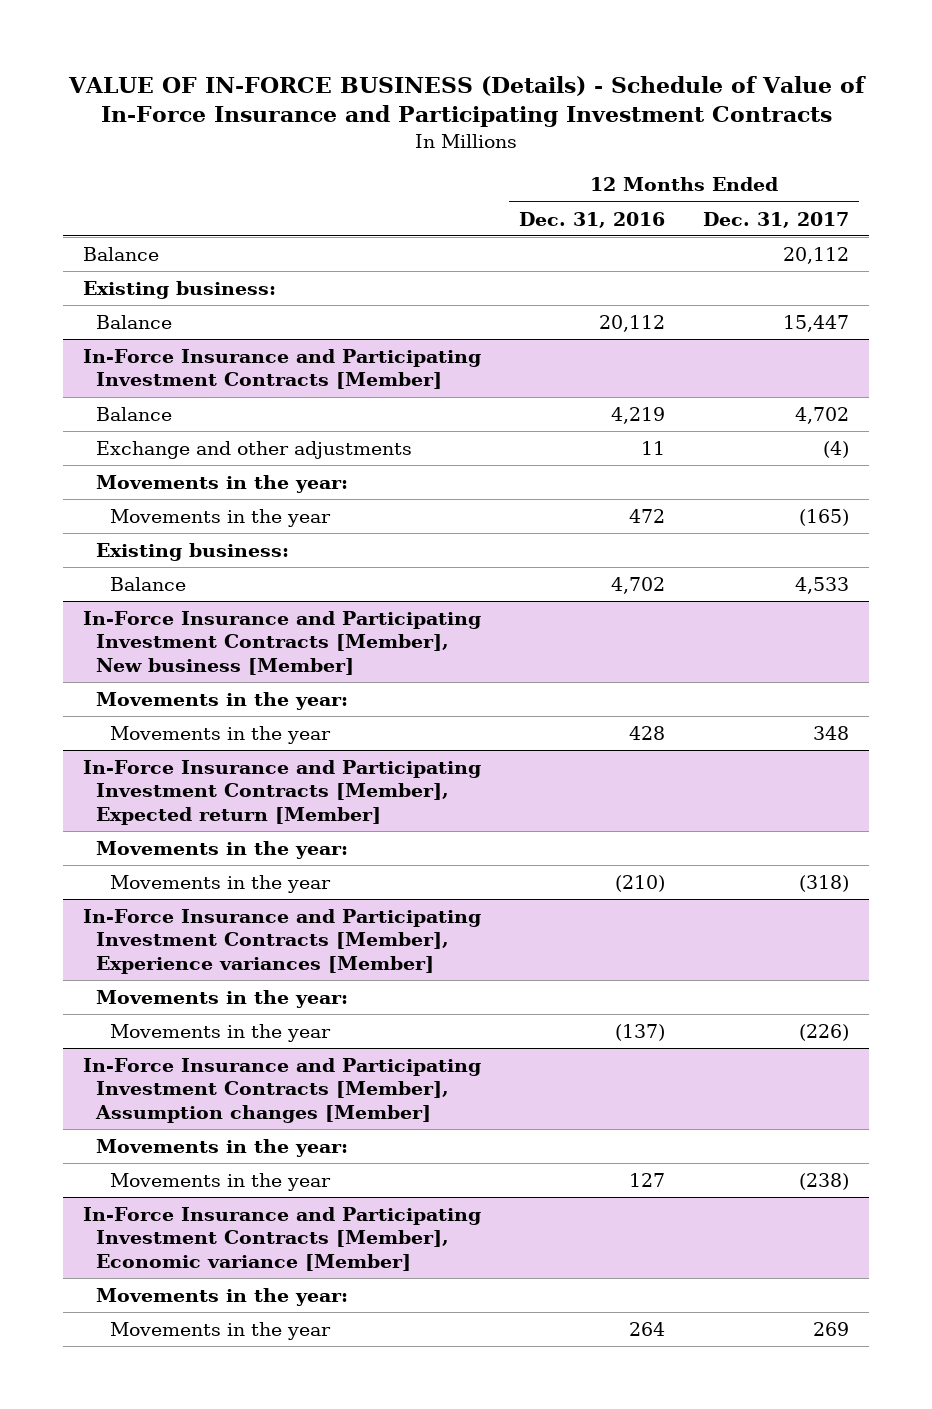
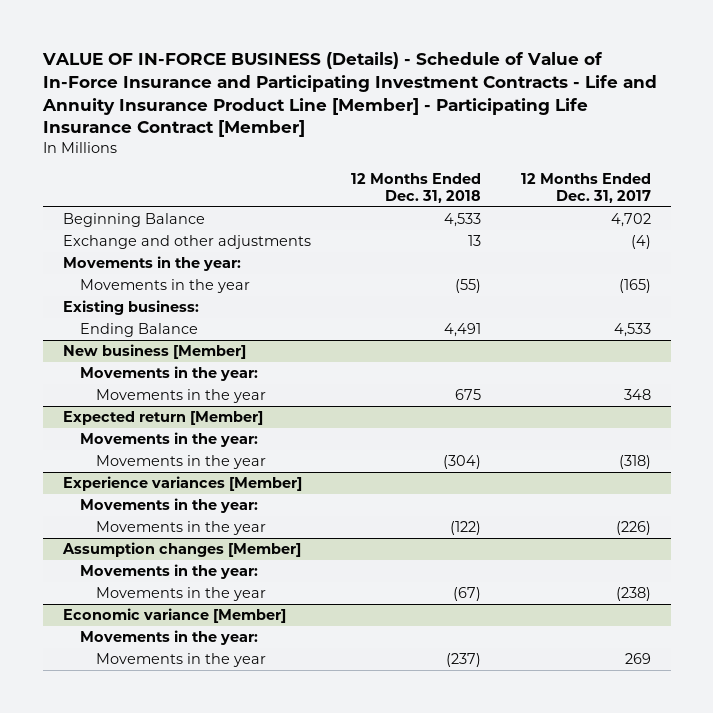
- VALUE OF IN-FORCE BUSINESS (Details) - Schedule of Value of In-Force Insurance and Participating Investment Contracts
+ VALUE OF IN-FORCE BUSINESS (Details) - Schedule of Value of In-Force Insurance and Participating Investment Contracts - Life and Annuity Insurance Product Line [Member] - Participating Life Insurance Contract [Member]
- | 12 Months Ended Dec. 31, 2016 | 12 Months Ended Dec. 31, 2017
+ | 12 Months Ended Dec. 31, 2018 | 12 Months Ended Dec. 31, 2017
- Balance | | 20,112
- Existing business:
- Balance | 20,112 | 15,447
- In-Force Insurance and Participating Investment Contracts [Member]
- Balance | 4,219 | 4,702
+ Beginning Balance | 4,533 | 4,702
- Balance | 4,702 | 4,533
- In-Force Insurance and Participating Investment Contracts [Member], New business [Member]
+ Ending Balance | 4,491 | 4,533
+ New business [Member]
- In-Force Insurance and Participating Investment Contracts [Member], Expected return [Member]
+ Expected return [Member]
- In-Force Insurance and Participating Investment Contracts [Member], Experience variances [Member]
+ Experience variances [Member]
- In-Force Insurance and Participating Investment Contracts [Member], Assumption changes [Member]
+ Assumption changes [Member]
- In-Force Insurance and Participating Investment Contracts [Member], Economic variance [Member]
+ Economic variance [Member]

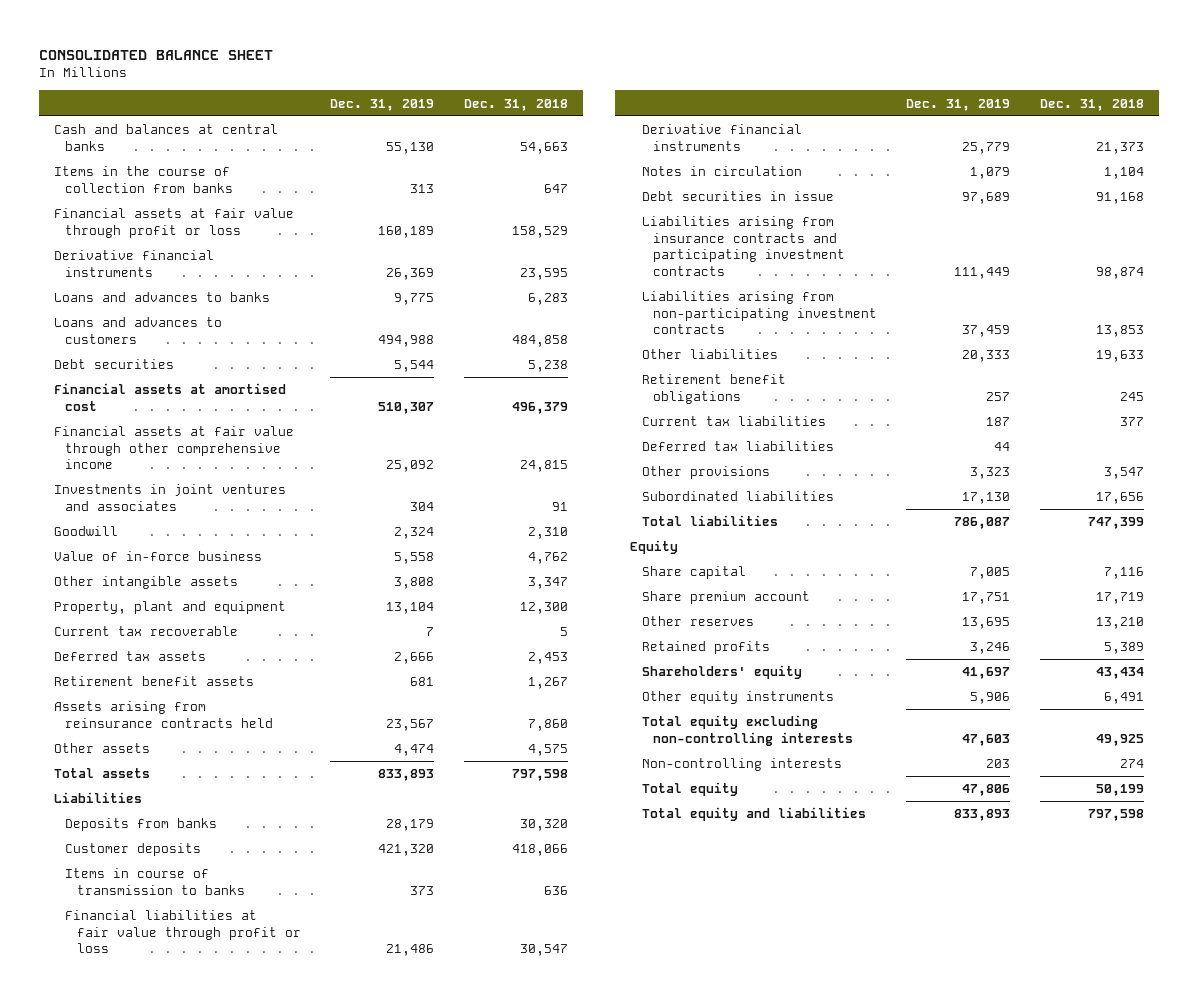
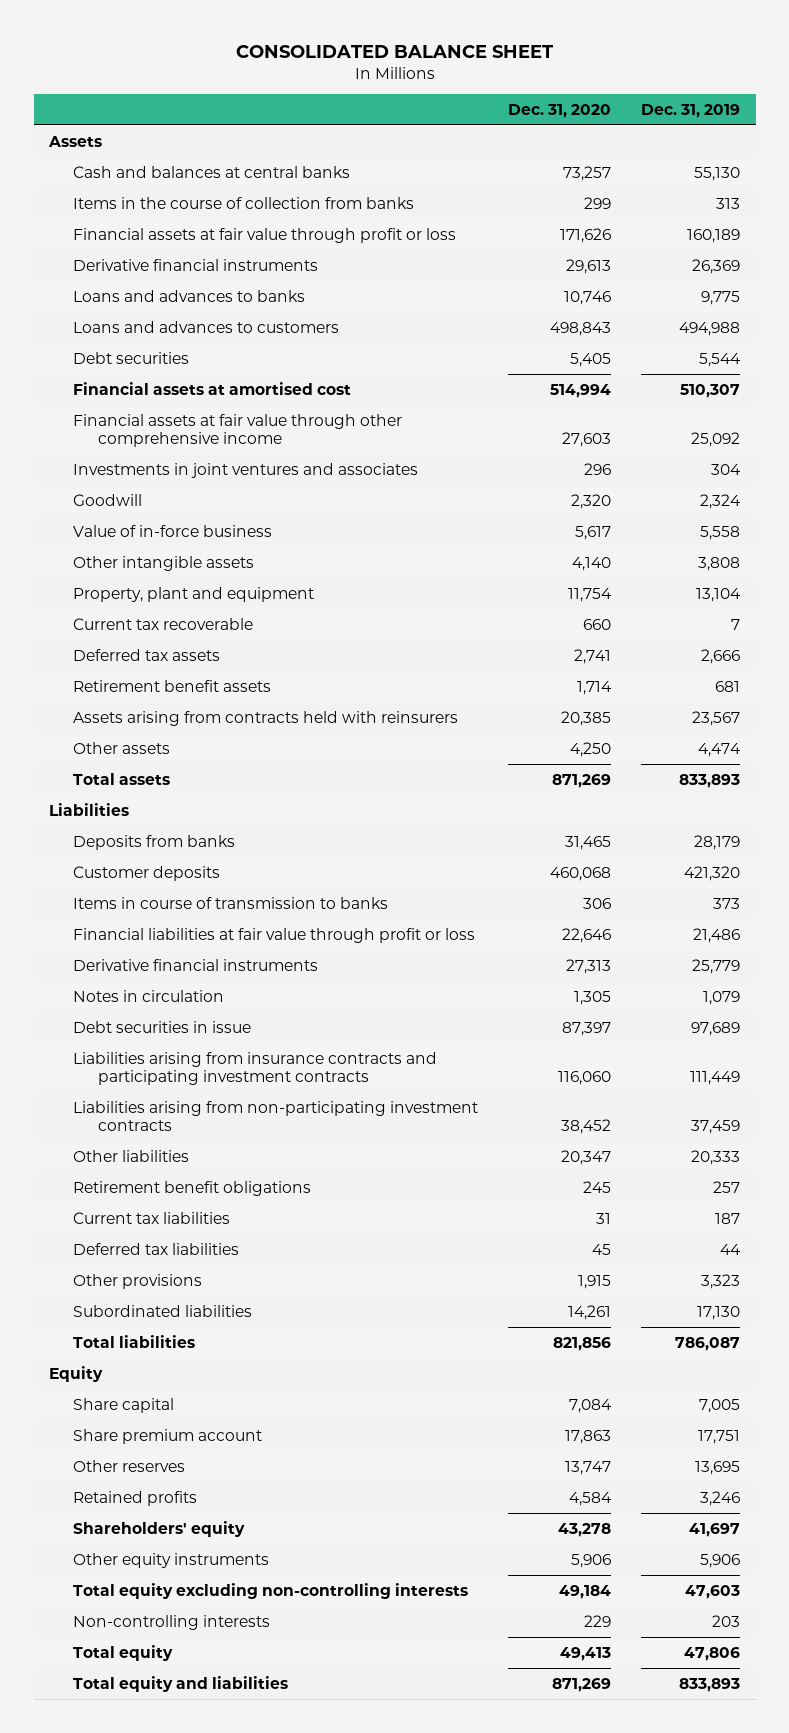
- | Dec. 31, 2019 | Dec. 31, 2018
+ | Dec. 31, 2020 | Dec. 31, 2019
+ Assets
- Assets arising from reinsurance contracts held | 23,567 | 7,860
+ Assets arising from contracts held with reinsurers | 20,385 | 23,567

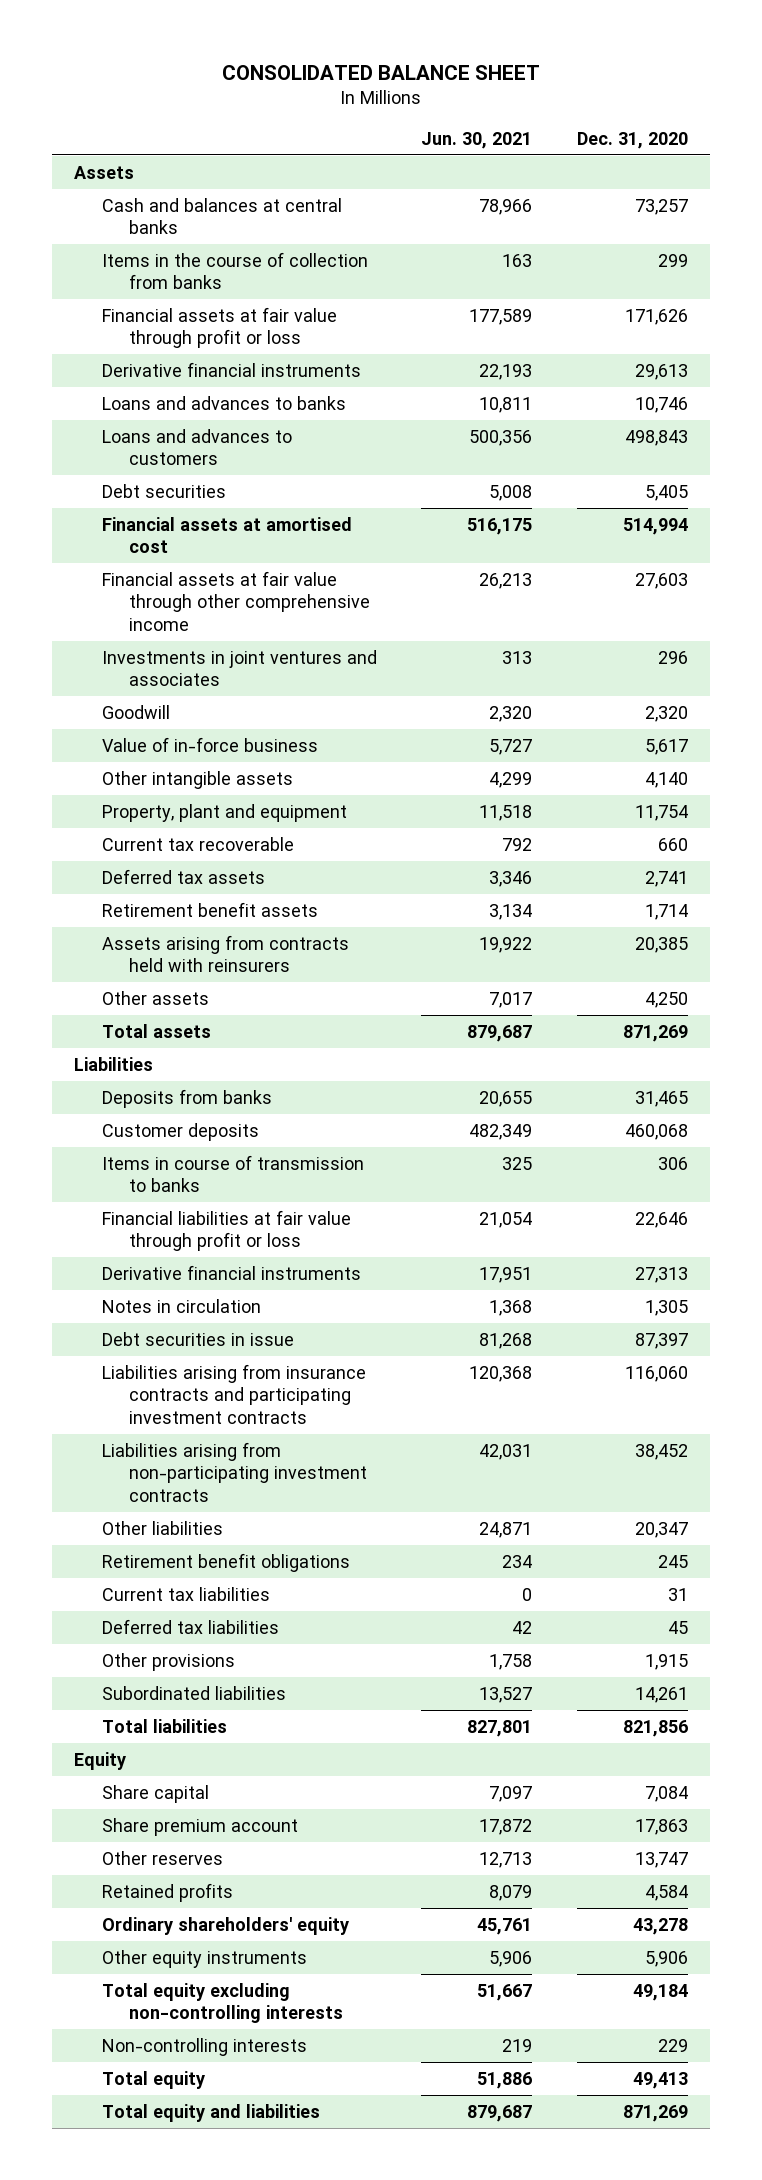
- | Dec. 31, 2020 | Dec. 31, 2019
+ | Jun. 30, 2021 | Dec. 31, 2020
- Shareholders' equity | 43,278 | 41,697
+ Ordinary shareholders' equity | 45,761 | 43,278

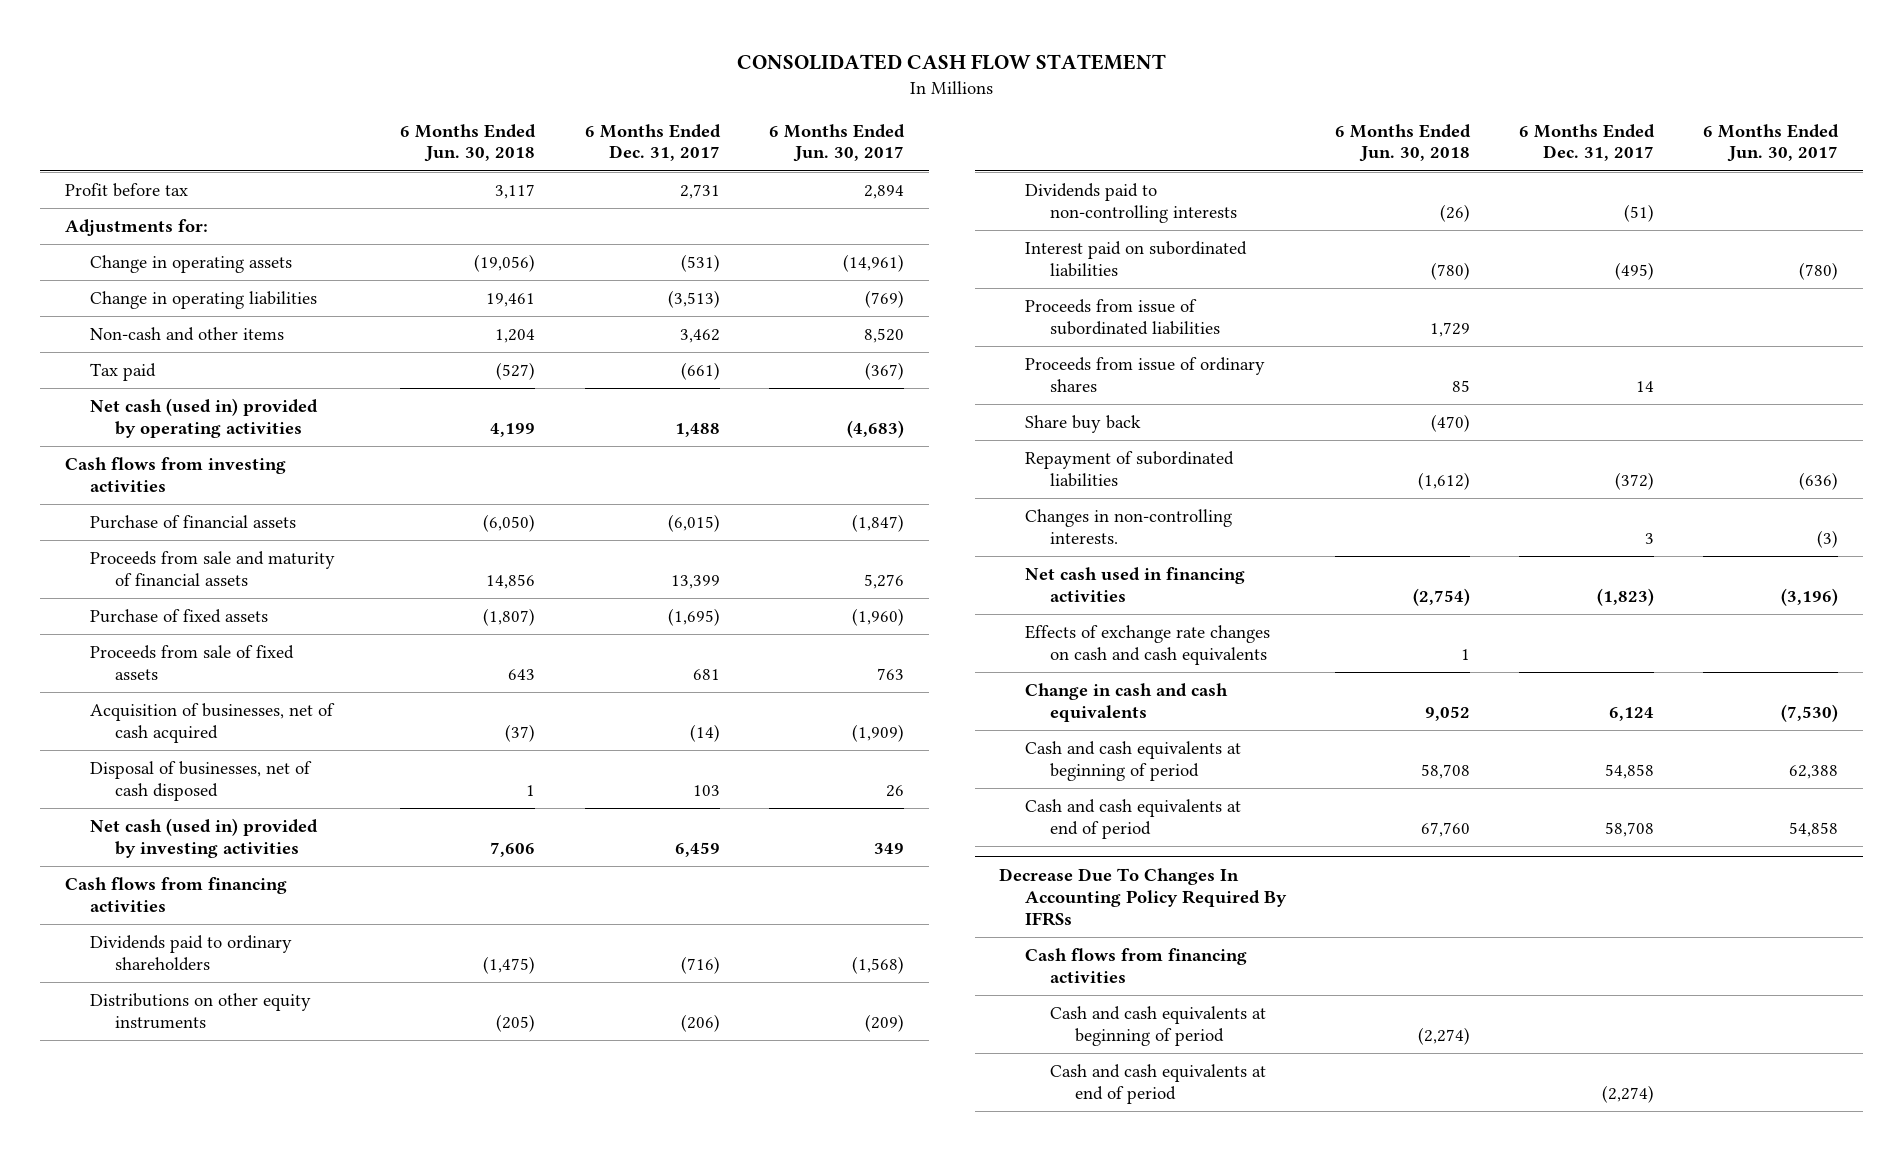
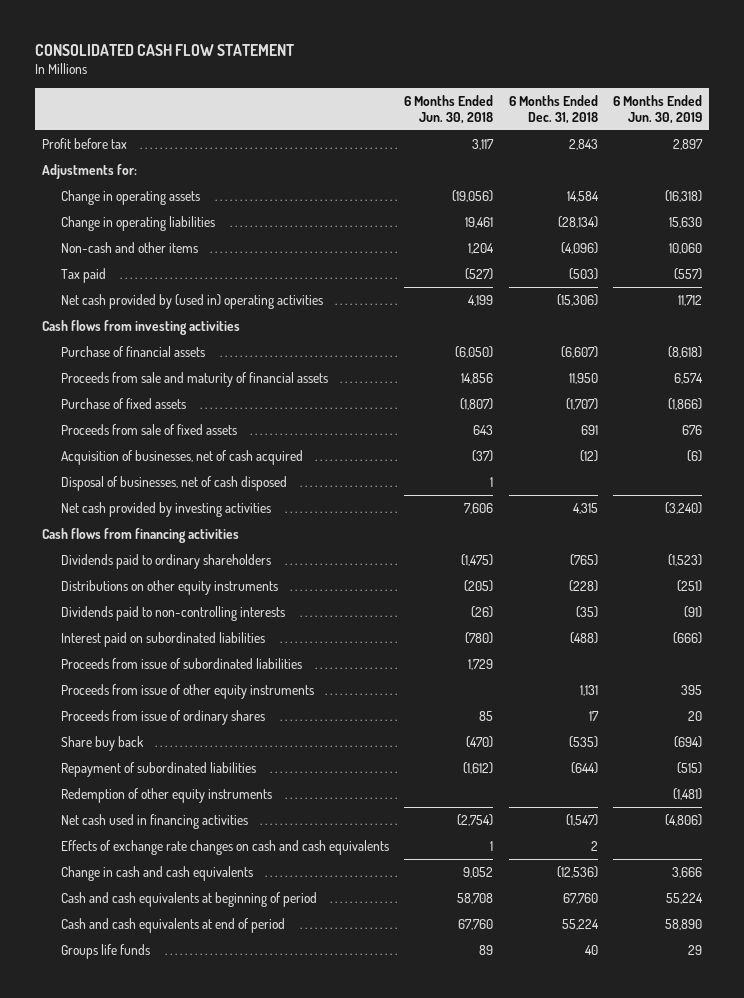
- | 6 Months Ended Jun. 30, 2018 | 6 Months Ended Dec. 31, 2017 | 6 Months Ended Jun. 30, 2017
+ | 6 Months Ended Jun. 30, 2018 | 6 Months Ended Dec. 31, 2018 | 6 Months Ended Jun. 30, 2019
- Net cash (used in) provided by operating activities | 4,199 | 1,488 | (4,683)
+ Net cash provided by (used in) operating activities | 4,199 | (15,306) | 11,712
- Net cash (used in) provided by investing activities | 7,606 | 6,459 | 349
+ Net cash provided by investing activities | 7,606 | 4,315 | (3,240)
+ Proceeds from issue of other equity instruments | | 1,131 | 395
- Changes in non-controlling interests. | | 3 | (3)
+ Redemption of other equity instruments | | | (1,481)
- Decrease Due To Changes In Accounting Policy Required By IFRSs
- Cash flows from financing activities
- Cash and cash equivalents at beginning of period | (2,274) | |
- Cash and cash equivalents at end of period | | (2,274) |
+ Groups life funds | 89 | 40 | 29

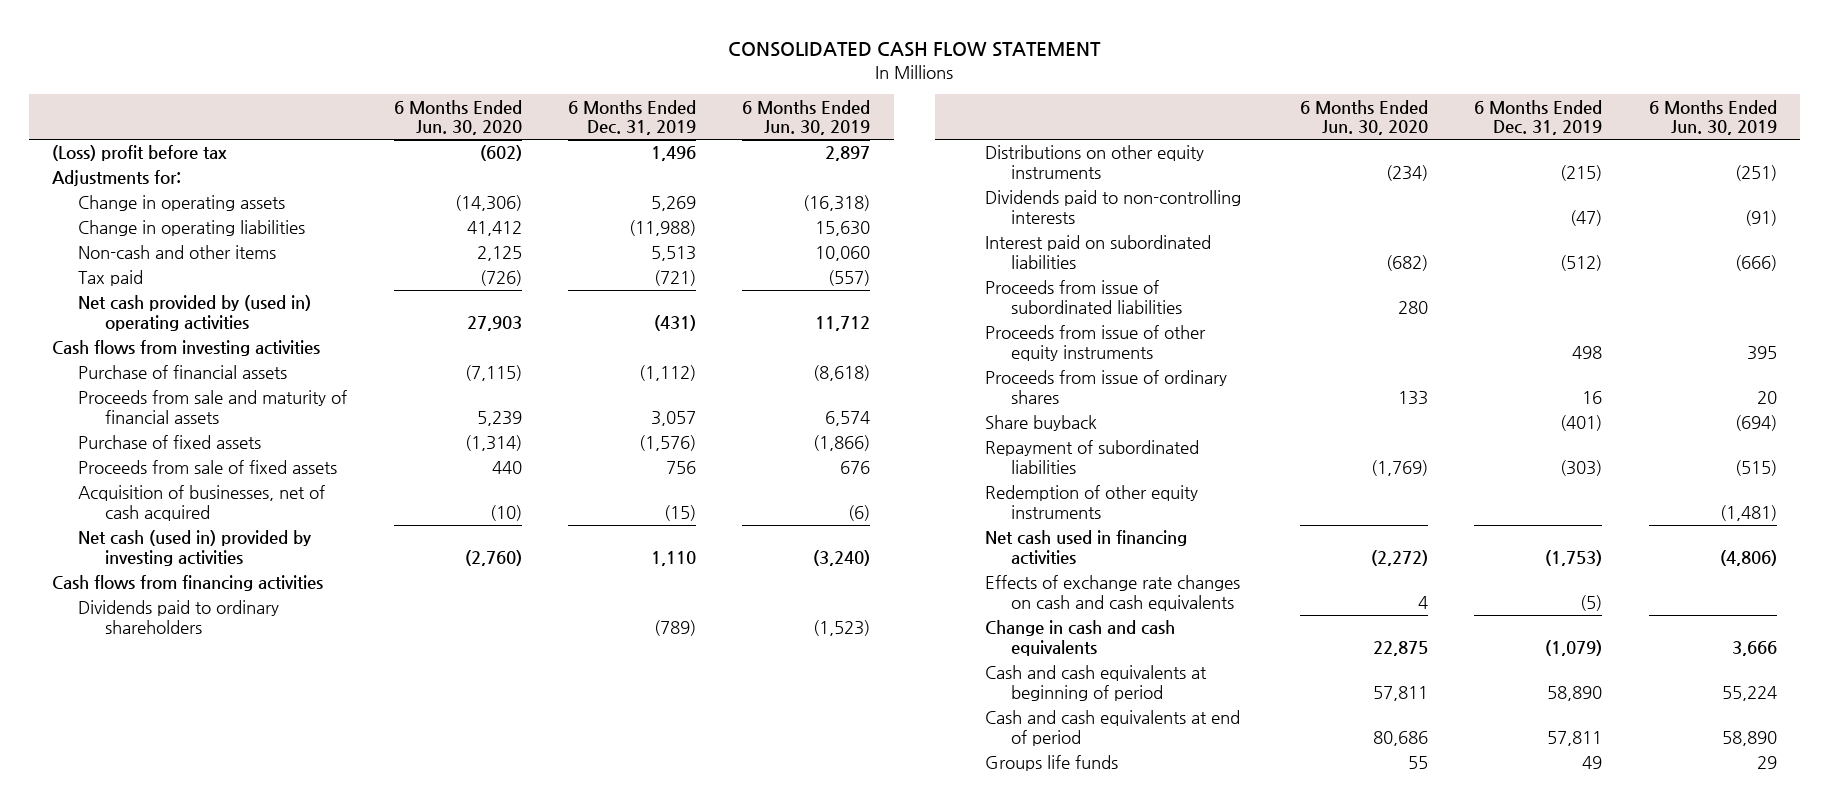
- | 6 Months Ended Jun. 30, 2018 | 6 Months Ended Dec. 31, 2018 | 6 Months Ended Jun. 30, 2019
+ | 6 Months Ended Jun. 30, 2020 | 6 Months Ended Dec. 31, 2019 | 6 Months Ended Jun. 30, 2019
- Profit before tax | 3,117 | 2,843 | 2,897
+ (Loss) profit before tax | (602) | 1,496 | 2,897
- Disposal of businesses, net of cash disposed | 1 | |
- Net cash provided by investing activities | 7,606 | 4,315 | (3,240)
+ Net cash (used in) provided by investing activities | (2,760) | 1,110 | (3,240)
- Share buy back | (470) | (535) | (694)
+ Share buyback | | (401) | (694)

